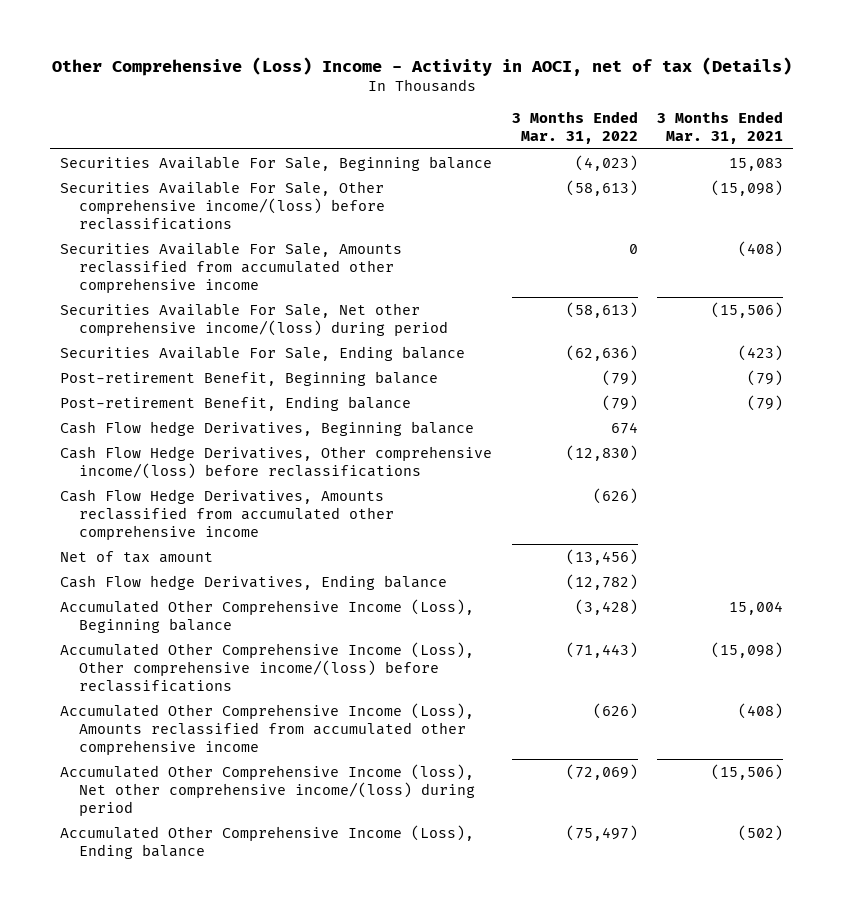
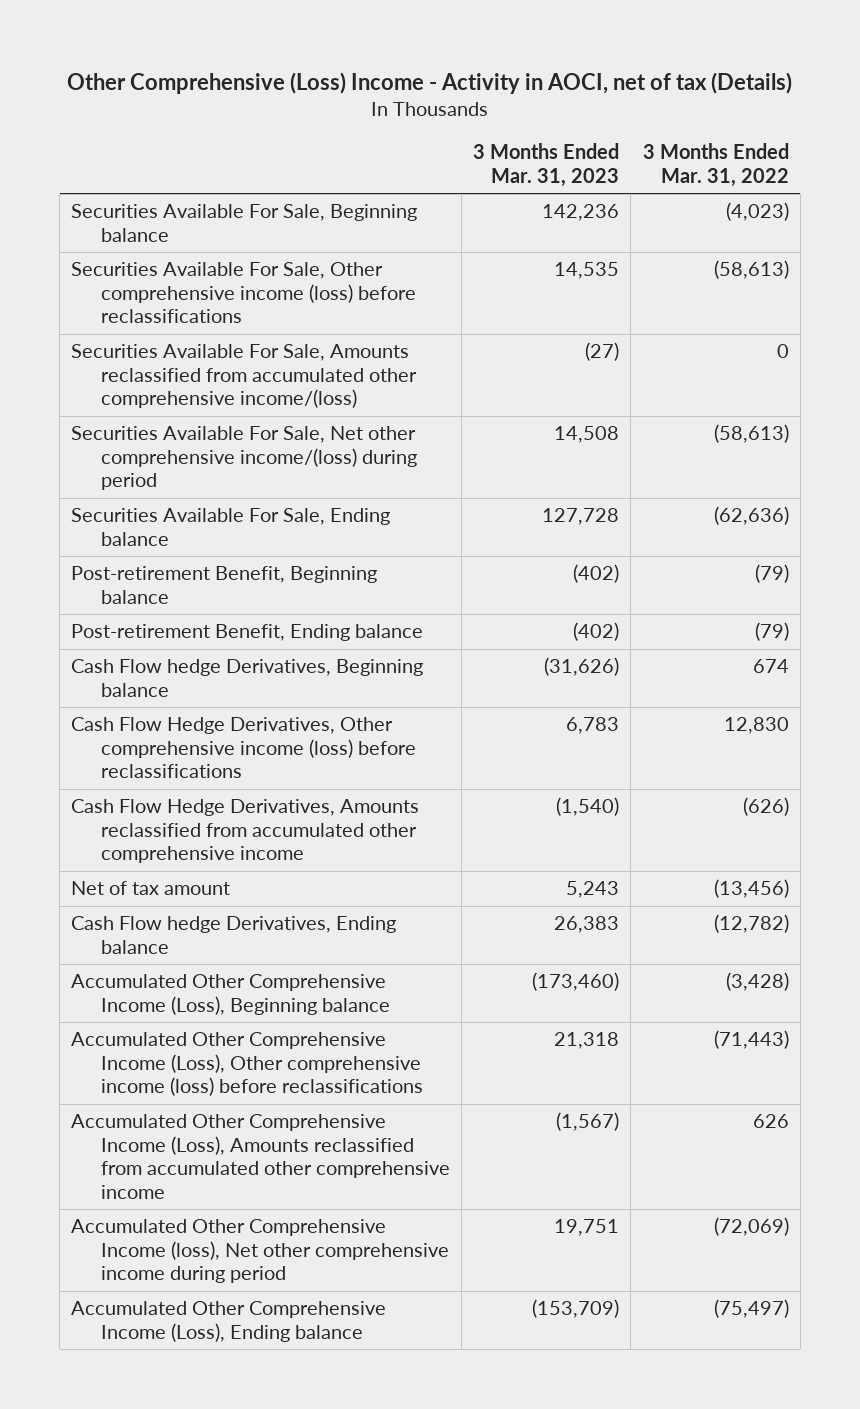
- | 3 Months Ended Mar. 31, 2022 | 3 Months Ended Mar. 31, 2021
+ | 3 Months Ended Mar. 31, 2023 | 3 Months Ended Mar. 31, 2022
- Securities Available For Sale, Other comprehensive income/(loss) before reclassifications | (58,613) | (15,098)
- Securities Available For Sale, Amounts reclassified from accumulated other comprehensive income | 0 | (408)
+ Securities Available For Sale, Other comprehensive income (loss) before reclassifications | 14,535 | (58,613)
+ Securities Available For Sale, Amounts reclassified from accumulated other comprehensive income/(loss) | (27) | 0
- Cash Flow Hedge Derivatives, Other comprehensive income/(loss) before reclassifications | (12,830) |
+ Cash Flow Hedge Derivatives, Other comprehensive income (loss) before reclassifications | 6,783 | 12,830
- Accumulated Other Comprehensive Income (Loss), Other comprehensive income/(loss) before reclassifications | (71,443) | (15,098)
- Accumulated Other Comprehensive Income (Loss), Amounts reclassified from accumulated other comprehensive income | (626) | (408)
- Accumulated Other Comprehensive Income (loss), Net other comprehensive income/(loss) during period | (72,069) | (15,506)
+ Accumulated Other Comprehensive Income (Loss), Other comprehensive income (loss) before reclassifications | 21,318 | (71,443)
+ Accumulated Other Comprehensive Income (Loss), Amounts reclassified from accumulated other comprehensive income | (1,567) | 626
+ Accumulated Other Comprehensive Income (loss), Net other comprehensive income during period | 19,751 | (72,069)

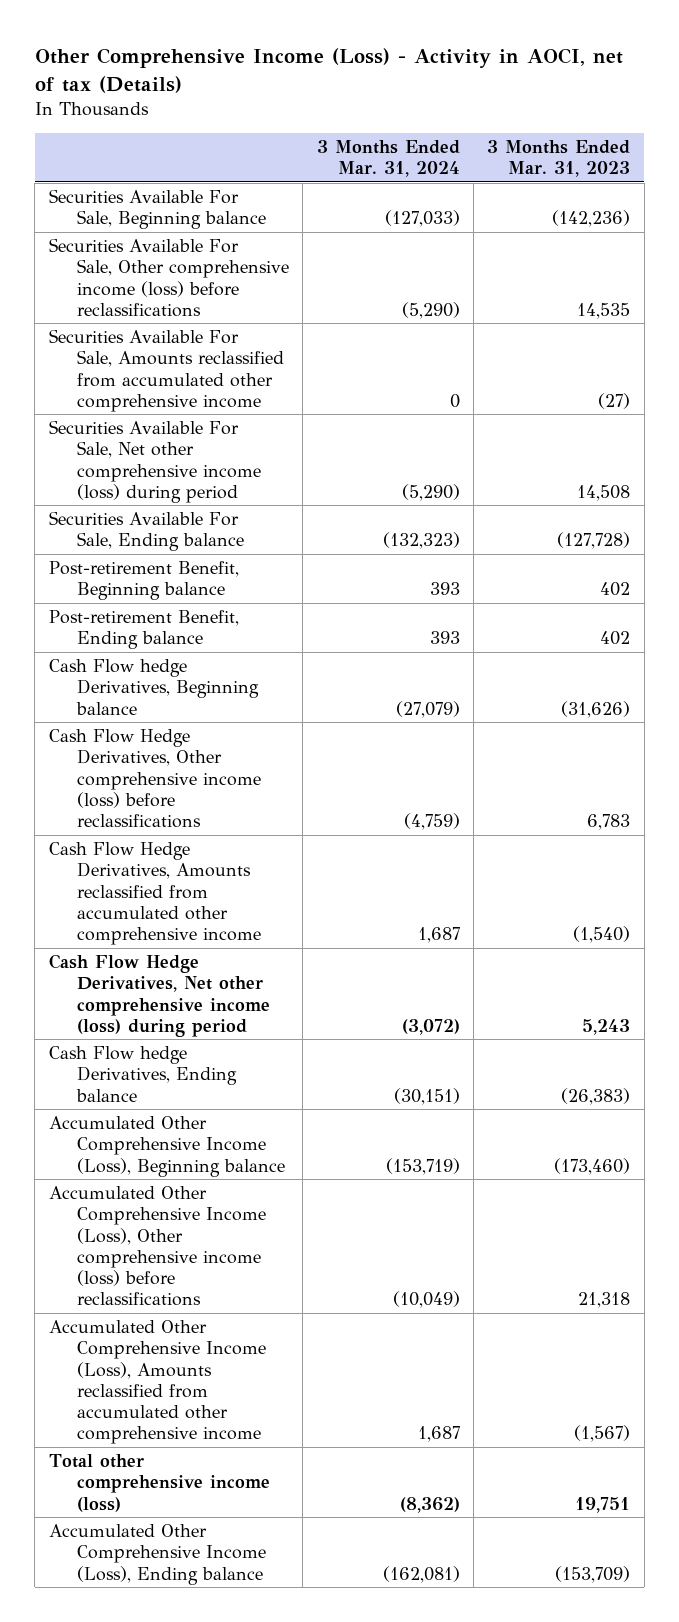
- Other Comprehensive (Loss) Income - Activity in AOCI, net of tax (Details)
+ Other Comprehensive Income (Loss) - Activity in AOCI, net of tax (Details)
- | 3 Months Ended Mar. 31, 2023 | 3 Months Ended Mar. 31, 2022
+ | 3 Months Ended Mar. 31, 2024 | 3 Months Ended Mar. 31, 2023
- Securities Available For Sale, Beginning balance | 142,236 | (4,023)
+ Securities Available For Sale, Beginning balance | (127,033) | (142,236)
- Securities Available For Sale, Amounts reclassified from accumulated other comprehensive income/(loss) | (27) | 0
- Securities Available For Sale, Net other comprehensive income/(loss) during period | 14,508 | (58,613)
- Securities Available For Sale, Ending balance | 127,728 | (62,636)
- Post-retirement Benefit, Beginning balance | (402) | (79)
- Post-retirement Benefit, Ending balance | (402) | (79)
+ Securities Available For Sale, Amounts reclassified from accumulated other comprehensive income | 0 | (27)
+ Securities Available For Sale, Net other comprehensive income (loss) during period | (5,290) | 14,508
+ Securities Available For Sale, Ending balance | (132,323) | (127,728)
+ Post-retirement Benefit, Beginning balance | 393 | 402
+ Post-retirement Benefit, Ending balance | 393 | 402
- Net of tax amount | 5,243 | (13,456)
- Cash Flow hedge Derivatives, Ending balance | 26,383 | (12,782)
+ Cash Flow Hedge Derivatives, Net other comprehensive income (loss) during period | (3,072) | 5,243
+ Cash Flow hedge Derivatives, Ending balance | (30,151) | (26,383)
- Accumulated Other Comprehensive Income (loss), Net other comprehensive income during period | 19,751 | (72,069)
+ Total other comprehensive income (loss) | (8,362) | 19,751

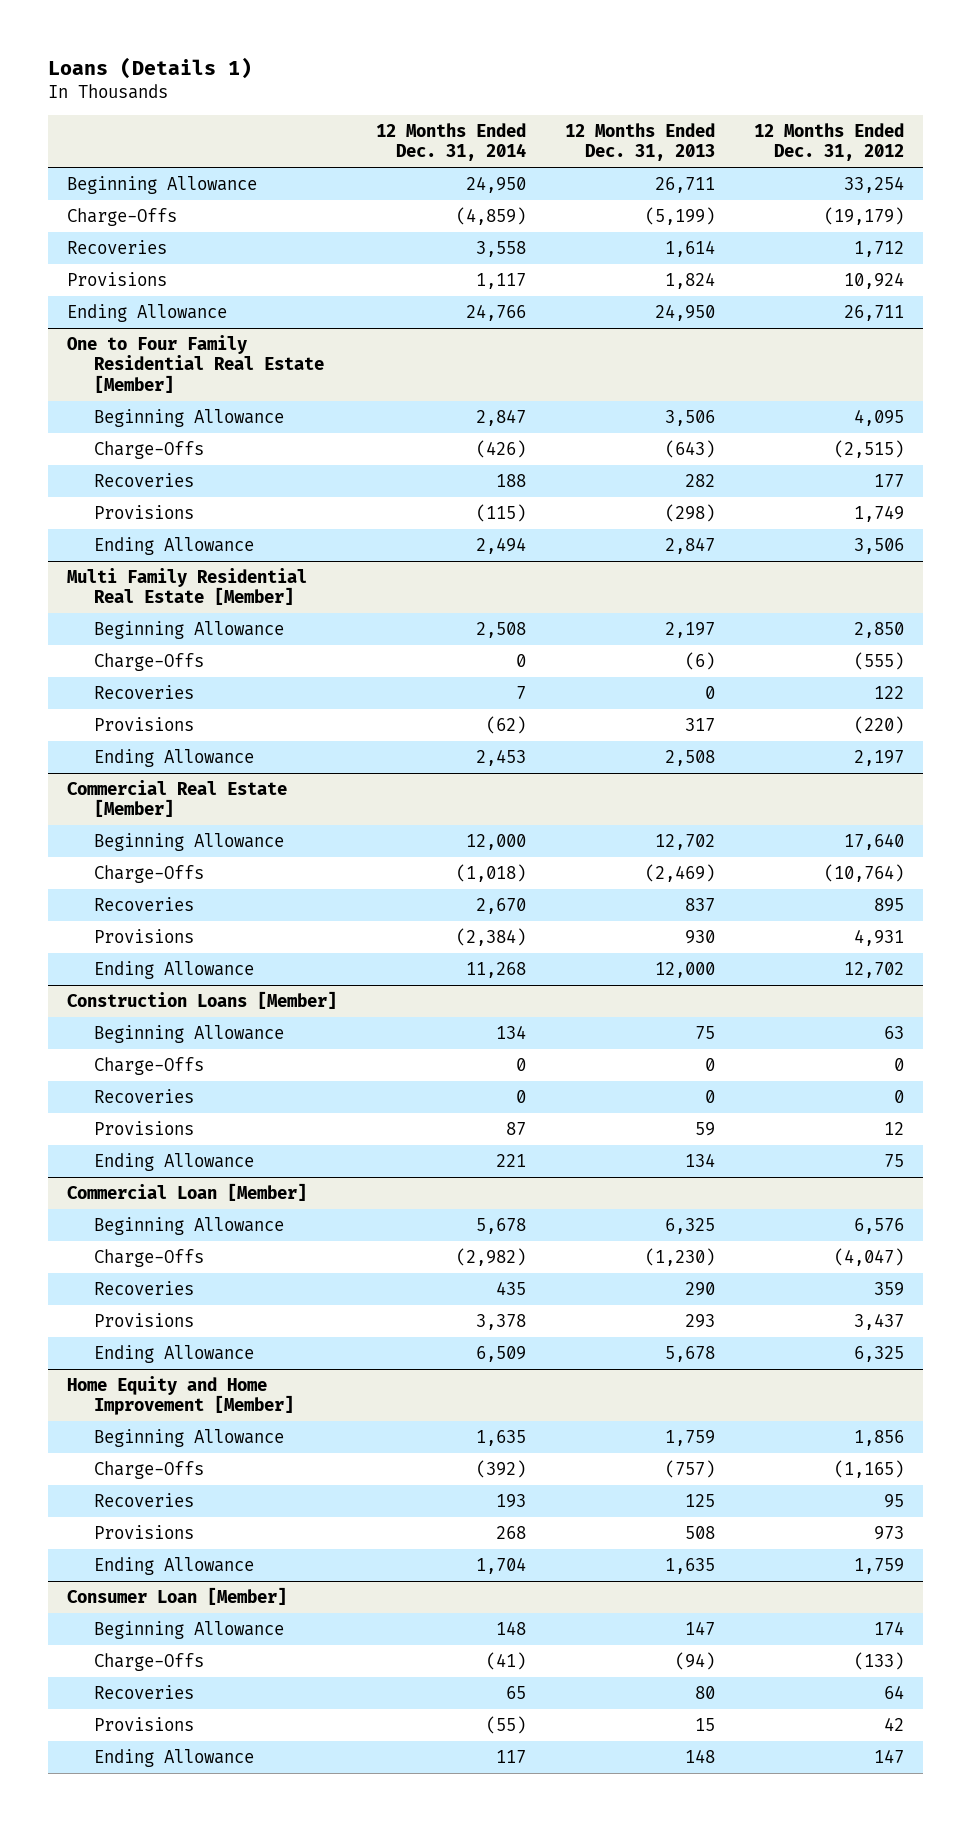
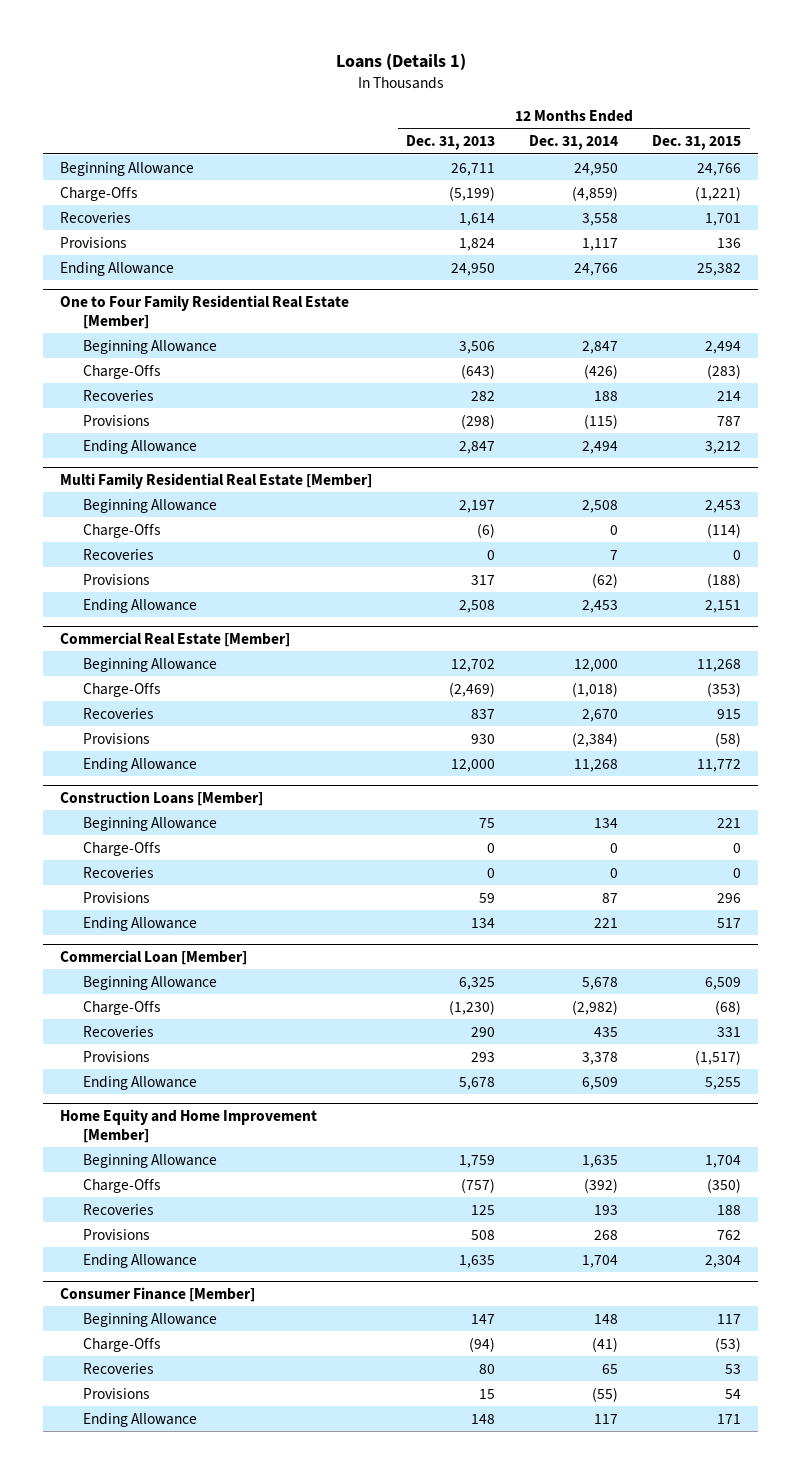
- | 12 Months Ended Dec. 31, 2014 | 12 Months Ended Dec. 31, 2013 | 12 Months Ended Dec. 31, 2012
+ | 12 Months Ended Dec. 31, 2013 | 12 Months Ended Dec. 31, 2014 | 12 Months Ended Dec. 31, 2015
- Consumer Loan [Member]
+ Consumer Finance [Member]

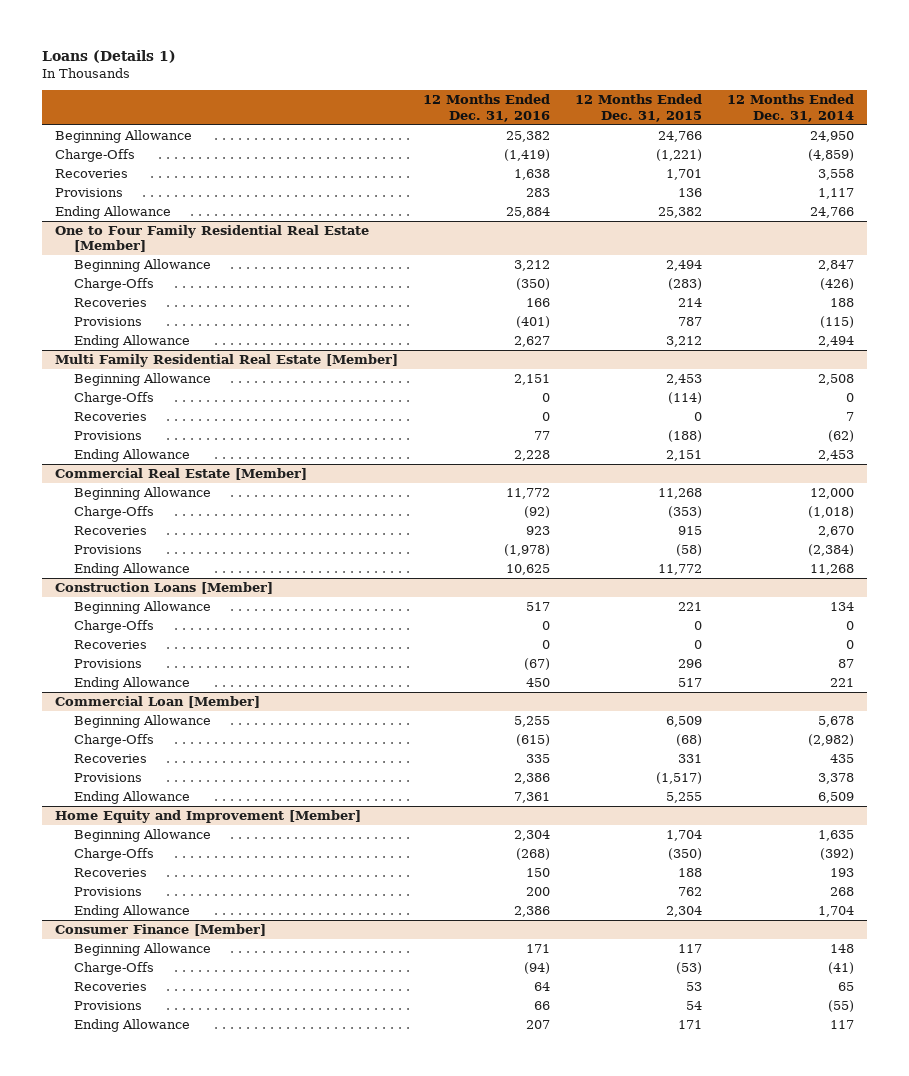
- | 12 Months Ended Dec. 31, 2013 | 12 Months Ended Dec. 31, 2014 | 12 Months Ended Dec. 31, 2015
+ | 12 Months Ended Dec. 31, 2016 | 12 Months Ended Dec. 31, 2015 | 12 Months Ended Dec. 31, 2014
- Home Equity and Home Improvement [Member]
+ Home Equity and Improvement [Member]

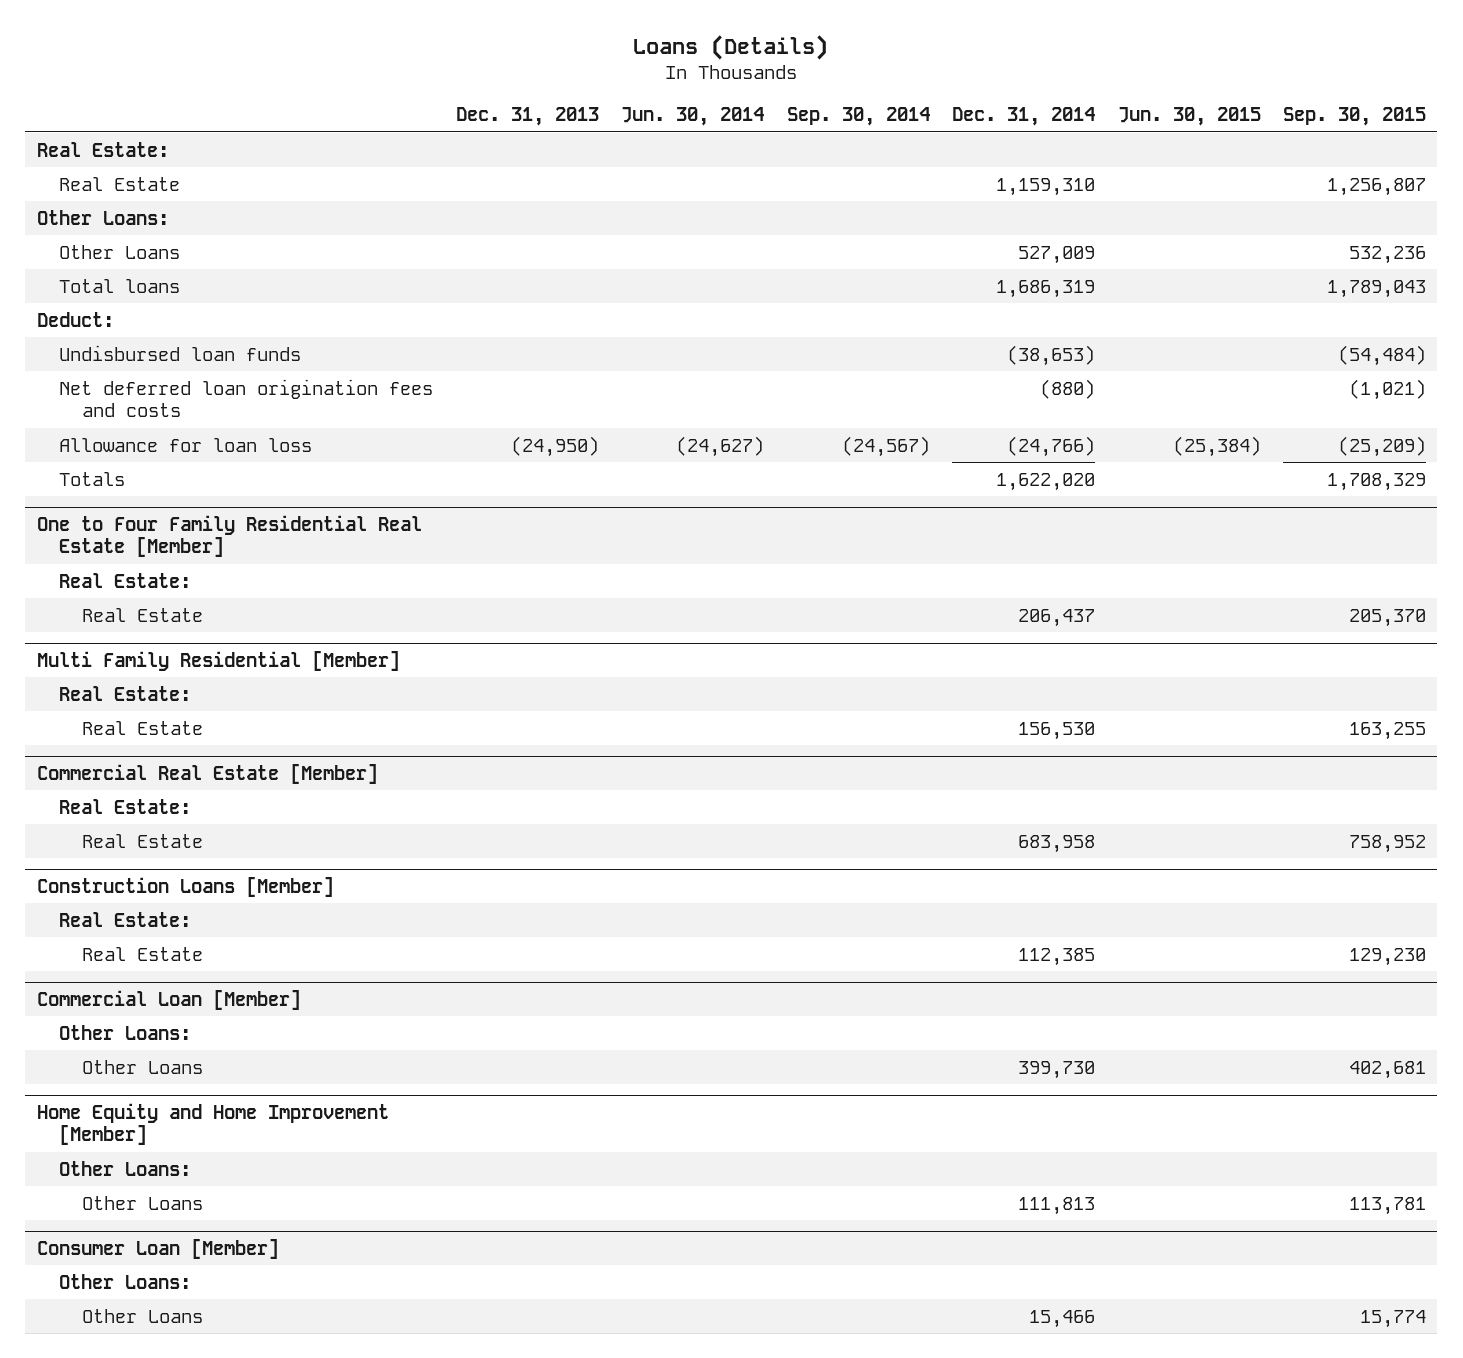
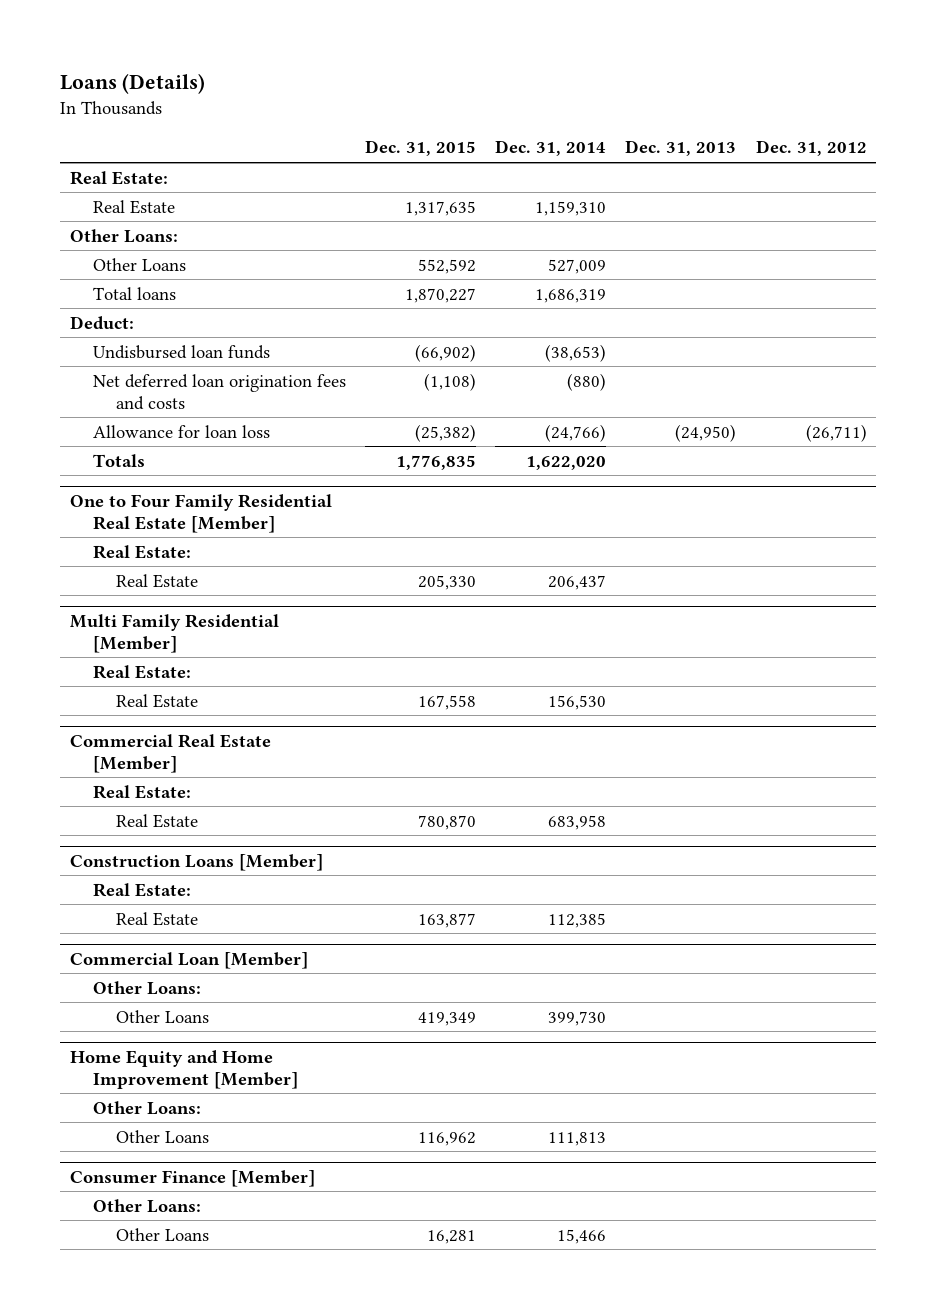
- | Dec. 31, 2013 | Jun. 30, 2014 | Sep. 30, 2014 | Dec. 31, 2014 | Jun. 30, 2015 | Sep. 30, 2015
+ | Dec. 31, 2015 | Dec. 31, 2014 | Dec. 31, 2013 | Dec. 31, 2012
- Consumer Loan [Member]
+ Consumer Finance [Member]

